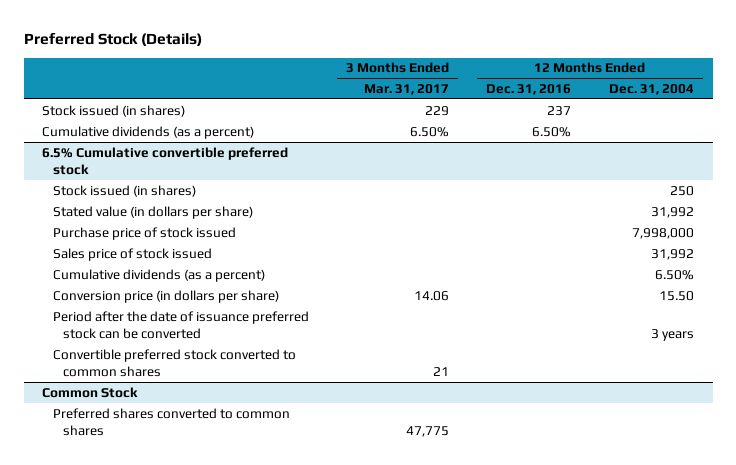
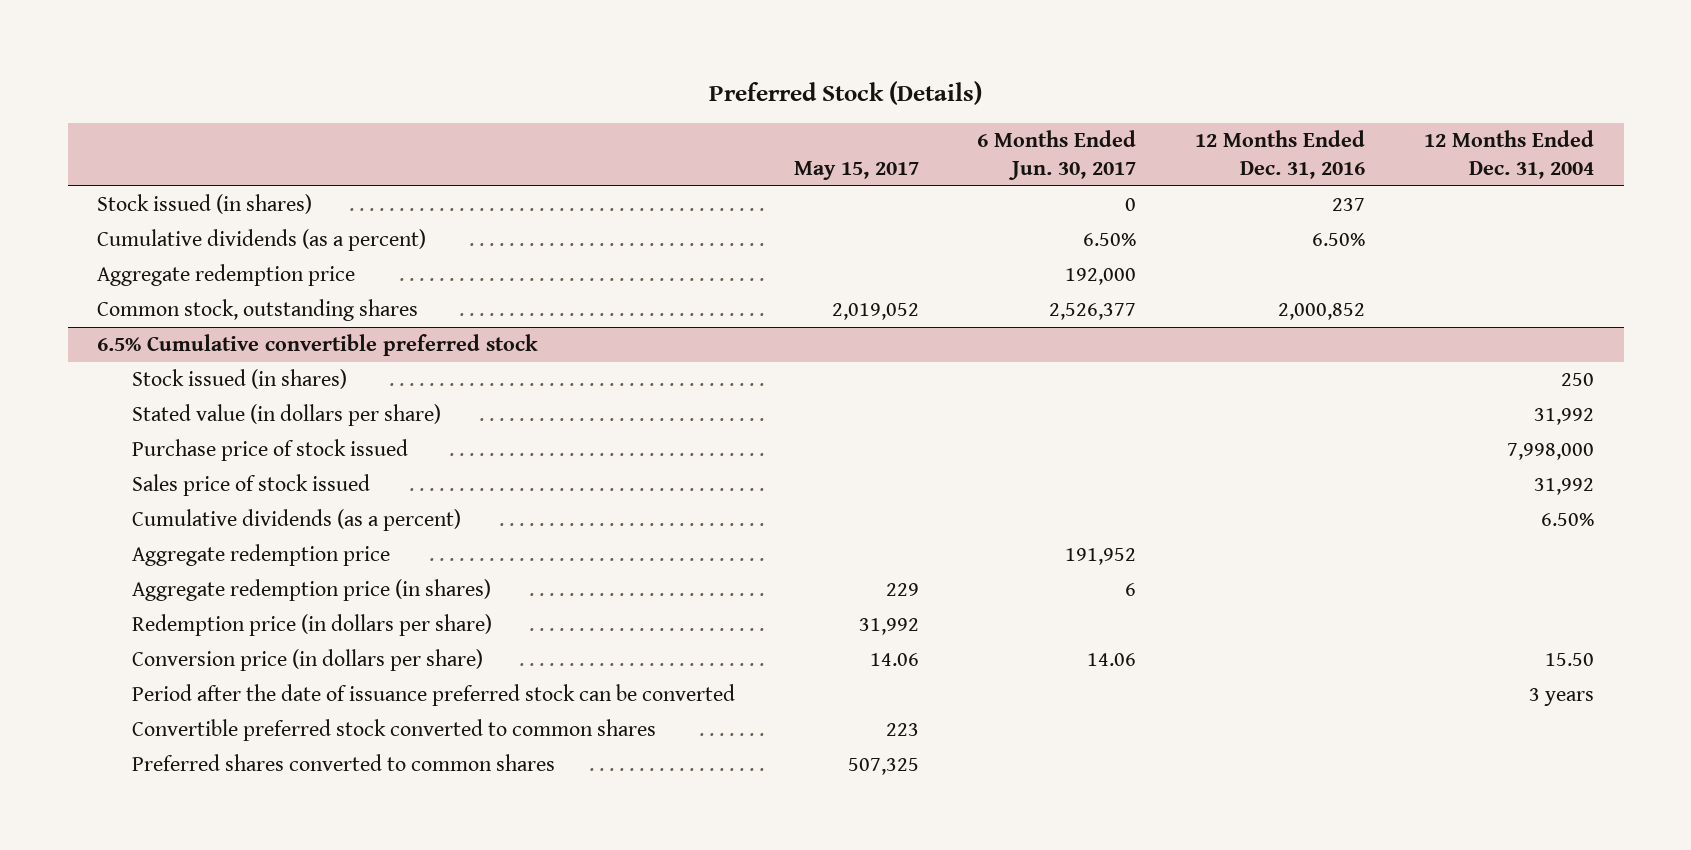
- | 3 Months Ended Mar. 31, 2017 | 12 Months Ended Dec. 31, 2016 | 12 Months Ended Dec. 31, 2004
+ | May 15, 2017 | 6 Months Ended Jun. 30, 2017 | 12 Months Ended Dec. 31, 2016 | 12 Months Ended Dec. 31, 2004
+ Aggregate redemption price | | 192,000 | |
+ Common stock, outstanding shares | 2,019,052 | 2,526,377 | 2,000,852 |
@ 6.5% Cumulative convertible preferred stock
+ Aggregate redemption price | | 191,952 | |
+ Aggregate redemption price (in shares) | 229 | 6 | |
+ Redemption price (in dollars per share) | 31,992 | | |
- Common Stock
- Preferred shares converted to common shares | 47,775 | |
@ 6.5% Cumulative convertible preferred stock
+ Preferred shares converted to common shares | 507,325 | | |

